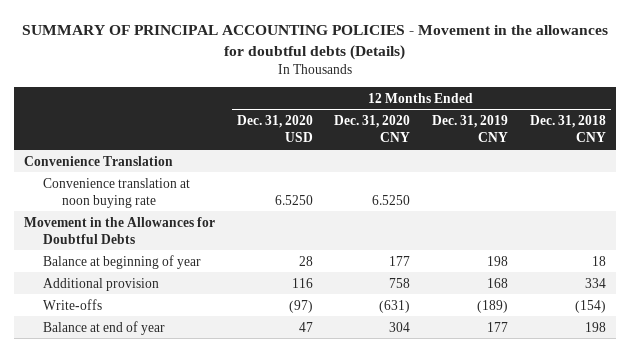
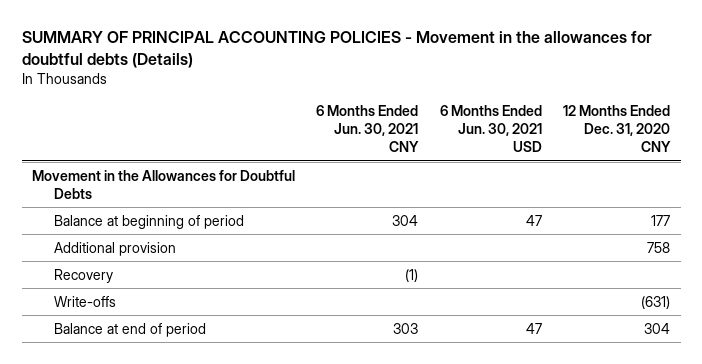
- | 12 Months Ended Dec. 31, 2020 USD | 12 Months Ended Dec. 31, 2020 CNY | 12 Months Ended Dec. 31, 2019 CNY | 12 Months Ended Dec. 31, 2018 CNY
+ | 6 Months Ended Jun. 30, 2021 CNY | 6 Months Ended Jun. 30, 2021 USD | 12 Months Ended Dec. 31, 2020 CNY
- Convenience Translation
- Convenience translation at noon buying rate | 6.5250 | 6.5250 | |
- Balance at beginning of year | 28 | 177 | 198 | 18
+ Balance at beginning of period | 304 | 47 | 177
+ Recovery | (1) | |
- Balance at end of year | 47 | 304 | 177 | 198
+ Balance at end of period | 303 | 47 | 304

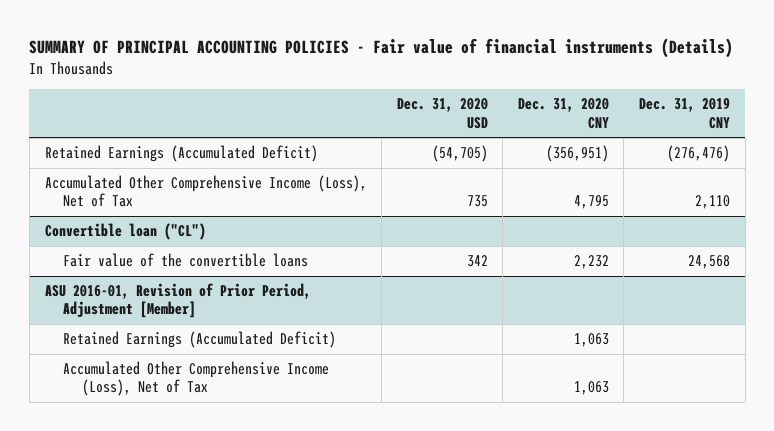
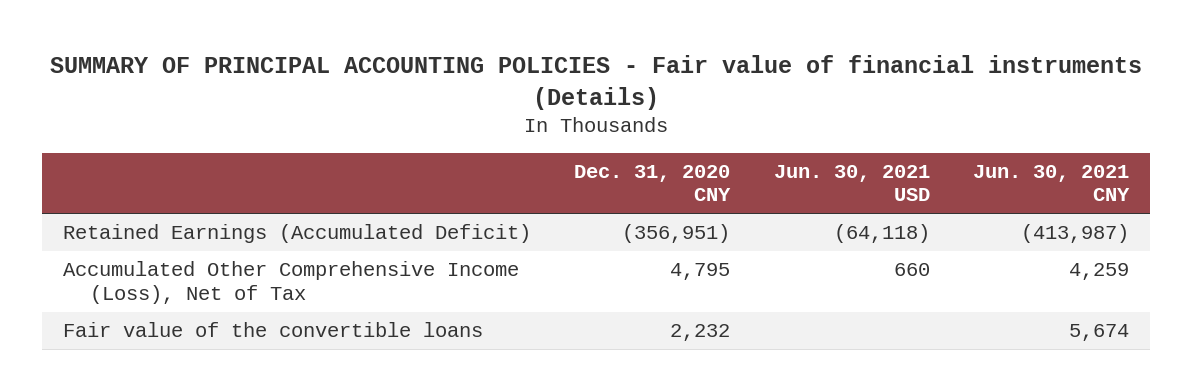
- | Dec. 31, 2020 USD | Dec. 31, 2020 CNY | Dec. 31, 2019 CNY
+ | Dec. 31, 2020 CNY | Jun. 30, 2021 USD | Jun. 30, 2021 CNY
- Convertible loan ("CL")
- ASU 2016-01, Revision of Prior Period, Adjustment [Member]
- Retained Earnings (Accumulated Deficit) | | 1,063 |
- Accumulated Other Comprehensive Income (Loss), Net of Tax | | 1,063 |

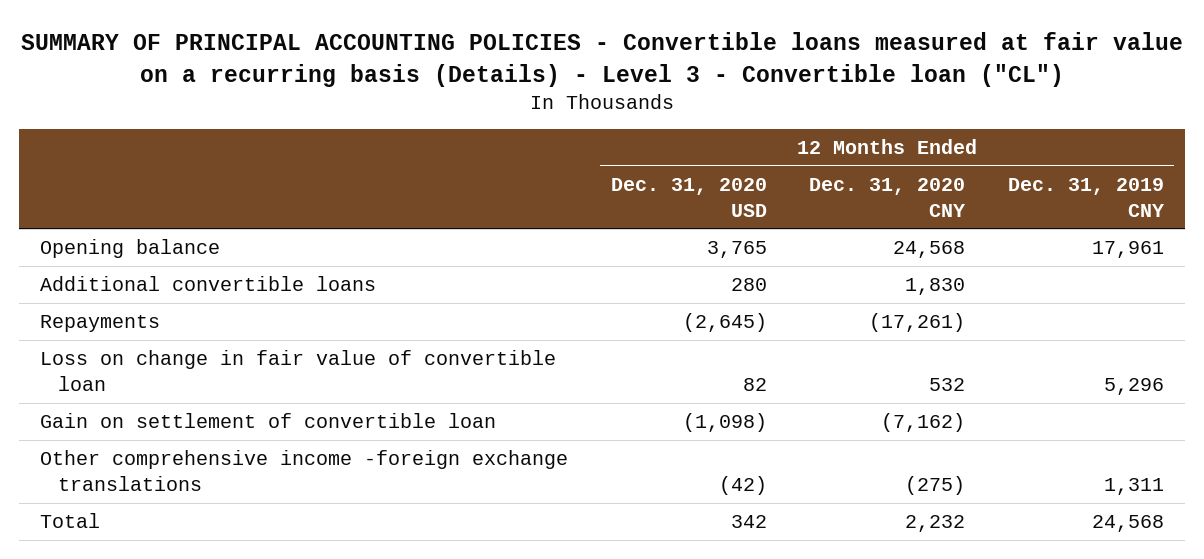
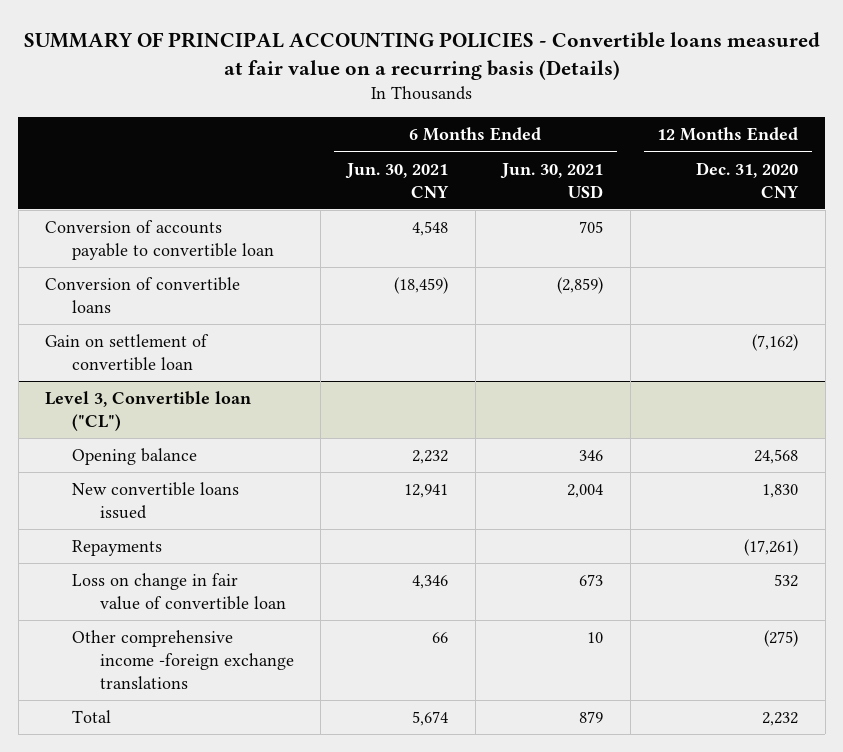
- SUMMARY OF PRINCIPAL ACCOUNTING POLICIES - Convertible loans measured at fair value on a recurring basis (Details) - Level 3 - Convertible loan ("CL")
+ SUMMARY OF PRINCIPAL ACCOUNTING POLICIES - Convertible loans measured at fair value on a recurring basis (Details)
- | 12 Months Ended Dec. 31, 2020 USD | 12 Months Ended Dec. 31, 2020 CNY | 12 Months Ended Dec. 31, 2019 CNY
+ | 6 Months Ended Jun. 30, 2021 CNY | 6 Months Ended Jun. 30, 2021 USD | 12 Months Ended Dec. 31, 2020 CNY
+ Conversion of accounts payable to convertible loan | 4,548 | 705 |
+ Conversion of convertible loans | (18,459) | (2,859) |
moved up: Gain on settlement of convertible loan | | | (7,162)
+ Level 3, Convertible loan ("CL")
- Additional convertible loans | 280 | 1,830 |
+ New convertible loans issued | 12,941 | 2,004 | 1,830

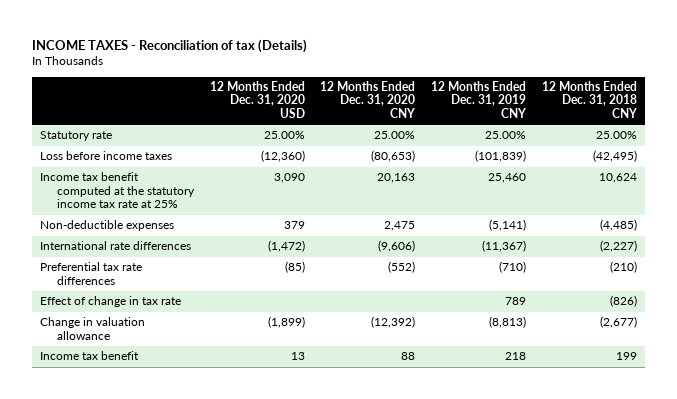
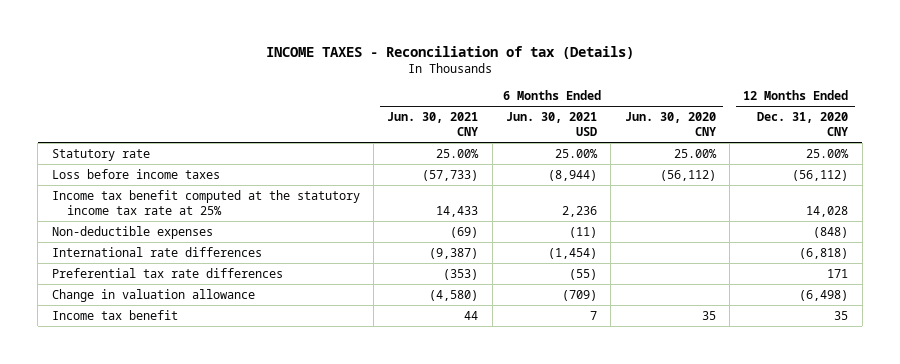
- | 12 Months Ended Dec. 31, 2020 USD | 12 Months Ended Dec. 31, 2020 CNY | 12 Months Ended Dec. 31, 2019 CNY | 12 Months Ended Dec. 31, 2018 CNY
+ | 6 Months Ended Jun. 30, 2021 CNY | 6 Months Ended Jun. 30, 2021 USD | 6 Months Ended Jun. 30, 2020 CNY | 12 Months Ended Dec. 31, 2020 CNY
- Loss before income taxes | (12,360) | (80,653) | (101,839) | (42,495)
- Income tax benefit computed at the statutory income tax rate at 25% | 3,090 | 20,163 | 25,460 | 10,624
- Non-deductible expenses | 379 | 2,475 | (5,141) | (4,485)
- International rate differences | (1,472) | (9,606) | (11,367) | (2,227)
- Preferential tax rate differences | (85) | (552) | (710) | (210)
- Effect of change in tax rate | | | 789 | (826)
- Change in valuation allowance | (1,899) | (12,392) | (8,813) | (2,677)
- Income tax benefit | 13 | 88 | 218 | 199
+ Loss before income taxes | (57,733) | (8,944) | (56,112) | (56,112)
+ Income tax benefit computed at the statutory income tax rate at 25% | 14,433 | 2,236 | | 14,028
+ Non-deductible expenses | (69) | (11) | | (848)
+ International rate differences | (9,387) | (1,454) | | (6,818)
+ Preferential tax rate differences | (353) | (55) | | 171
+ Change in valuation allowance | (4,580) | (709) | | (6,498)
+ Income tax benefit | 44 | 7 | 35 | 35

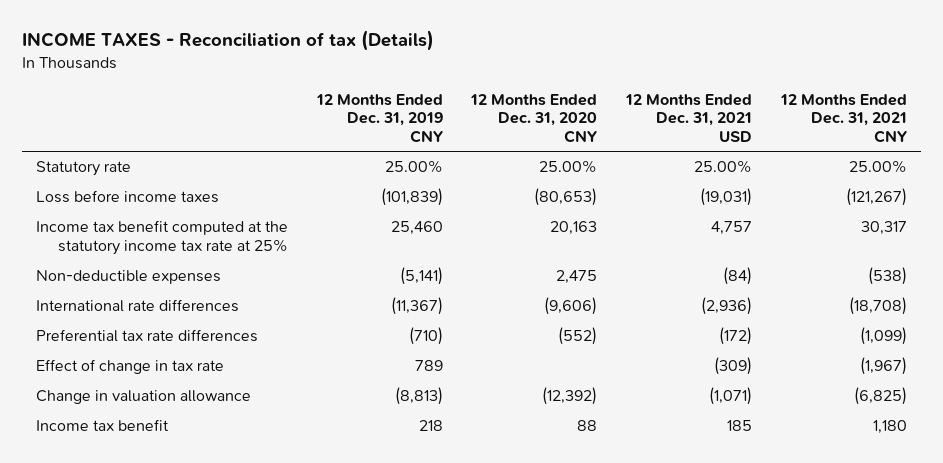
- | 6 Months Ended Jun. 30, 2021 CNY | 6 Months Ended Jun. 30, 2021 USD | 6 Months Ended Jun. 30, 2020 CNY | 12 Months Ended Dec. 31, 2020 CNY
+ | 12 Months Ended Dec. 31, 2019 CNY | 12 Months Ended Dec. 31, 2020 CNY | 12 Months Ended Dec. 31, 2021 USD | 12 Months Ended Dec. 31, 2021 CNY
- Loss before income taxes | (57,733) | (8,944) | (56,112) | (56,112)
- Income tax benefit computed at the statutory income tax rate at 25% | 14,433 | 2,236 | | 14,028
- Non-deductible expenses | (69) | (11) | | (848)
- International rate differences | (9,387) | (1,454) | | (6,818)
- Preferential tax rate differences | (353) | (55) | | 171
- Change in valuation allowance | (4,580) | (709) | | (6,498)
- Income tax benefit | 44 | 7 | 35 | 35
+ Loss before income taxes | (101,839) | (80,653) | (19,031) | (121,267)
+ Income tax benefit computed at the statutory income tax rate at 25% | 25,460 | 20,163 | 4,757 | 30,317
+ Non-deductible expenses | (5,141) | 2,475 | (84) | (538)
+ International rate differences | (11,367) | (9,606) | (2,936) | (18,708)
+ Preferential tax rate differences | (710) | (552) | (172) | (1,099)
+ Effect of change in tax rate | 789 | | (309) | (1,967)
+ Change in valuation allowance | (8,813) | (12,392) | (1,071) | (6,825)
+ Income tax benefit | 218 | 88 | 185 | 1,180

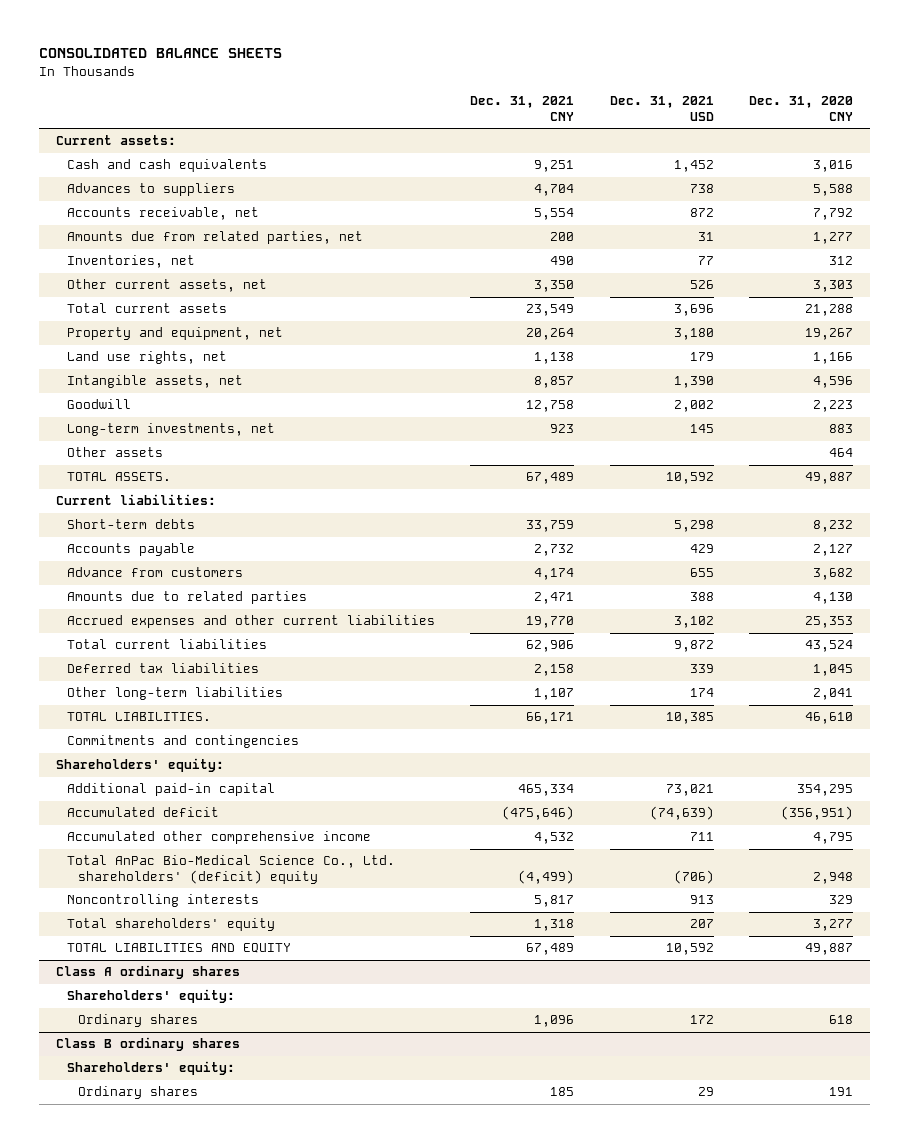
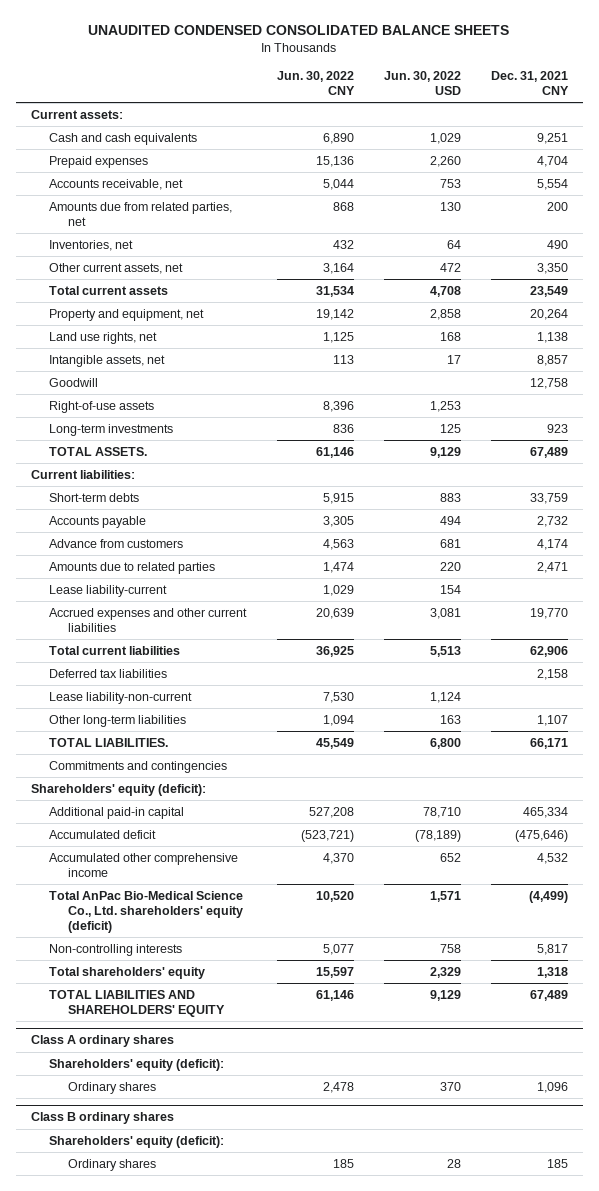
- CONSOLIDATED BALANCE SHEETS
+ UNAUDITED CONDENSED CONSOLIDATED BALANCE SHEETS
- | Dec. 31, 2021 CNY | Dec. 31, 2021 USD | Dec. 31, 2020 CNY
+ | Jun. 30, 2022 CNY | Jun. 30, 2022 USD | Dec. 31, 2021 CNY
- Advances to suppliers | 4,704 | 738 | 5,588
+ Prepaid expenses | 15,136 | 2,260 | 4,704
- Long-term investments, net | 923 | 145 | 883
- Other assets | | | 464
+ Right-of-use assets | 8,396 | 1,253 |
+ Long-term investments | 836 | 125 | 923
+ Lease liability-current | 1,029 | 154 |
+ Lease liability-non-current | 7,530 | 1,124 |
- Shareholders' equity:
+ Shareholders' equity (deficit):
- Total AnPac Bio-Medical Science Co., Ltd. shareholders' (deficit) equity | (4,499) | (706) | 2,948
- Noncontrolling interests | 5,817 | 913 | 329
+ Total AnPac Bio-Medical Science Co., Ltd. shareholders' equity (deficit) | 10,520 | 1,571 | (4,499)
+ Non-controlling interests | 5,077 | 758 | 5,817
- TOTAL LIABILITIES AND EQUITY | 67,489 | 10,592 | 49,887
+ TOTAL LIABILITIES AND SHAREHOLDERS' EQUITY | 61,146 | 9,129 | 67,489
@ Class A ordinary shares
- Shareholders' equity:
+ Shareholders' equity (deficit):
@ Class B ordinary shares
- Shareholders' equity:
+ Shareholders' equity (deficit):

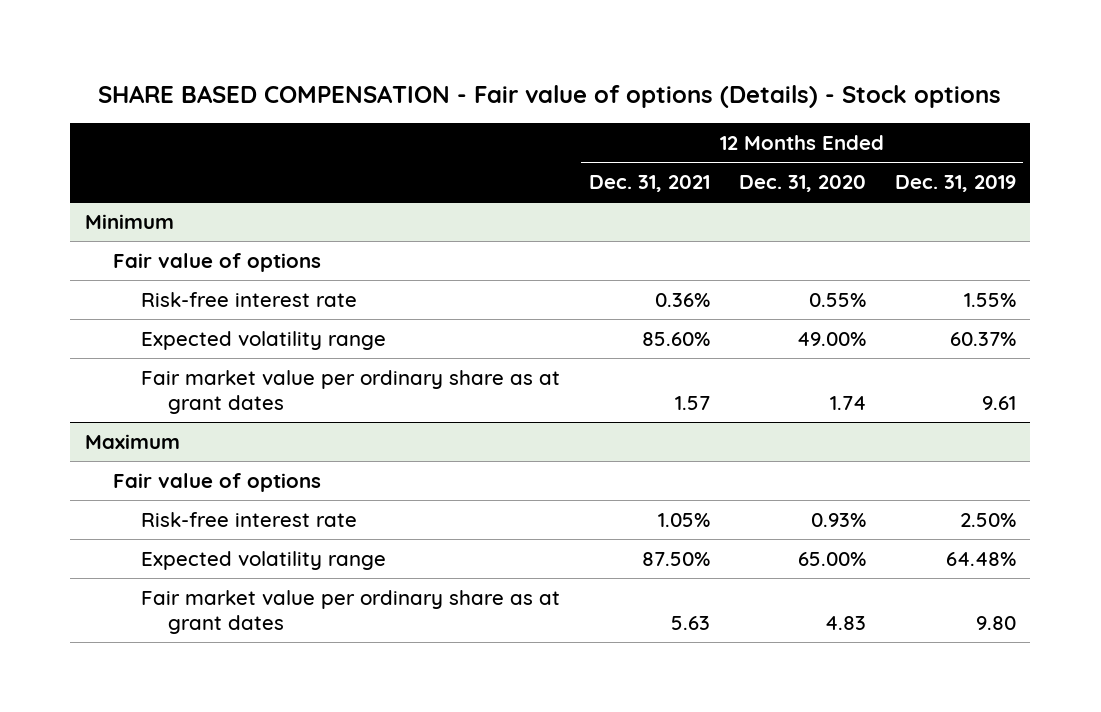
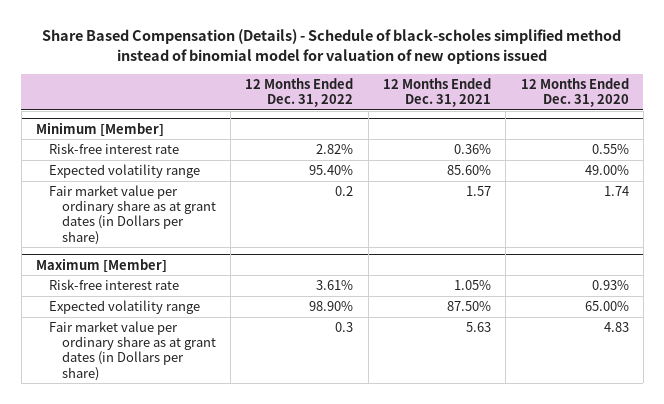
- SHARE BASED COMPENSATION - Fair value of options (Details) - Stock options
+ Share Based Compensation (Details) - Schedule of black-scholes simplified method instead of binomial model for valuation of new options issued
- | 12 Months Ended Dec. 31, 2021 | 12 Months Ended Dec. 31, 2020 | 12 Months Ended Dec. 31, 2019
+ | 12 Months Ended Dec. 31, 2022 | 12 Months Ended Dec. 31, 2021 | 12 Months Ended Dec. 31, 2020
- Minimum
- Fair value of options
+ Minimum [Member]
- Fair market value per ordinary share as at grant dates | 1.57 | 1.74 | 9.61
- Maximum
- Fair value of options
+ Fair market value per ordinary share as at grant dates (in Dollars per share) | 0.2 | 1.57 | 1.74
+ Maximum [Member]
- Fair market value per ordinary share as at grant dates | 5.63 | 4.83 | 9.80
+ Fair market value per ordinary share as at grant dates (in Dollars per share) | 0.3 | 5.63 | 4.83

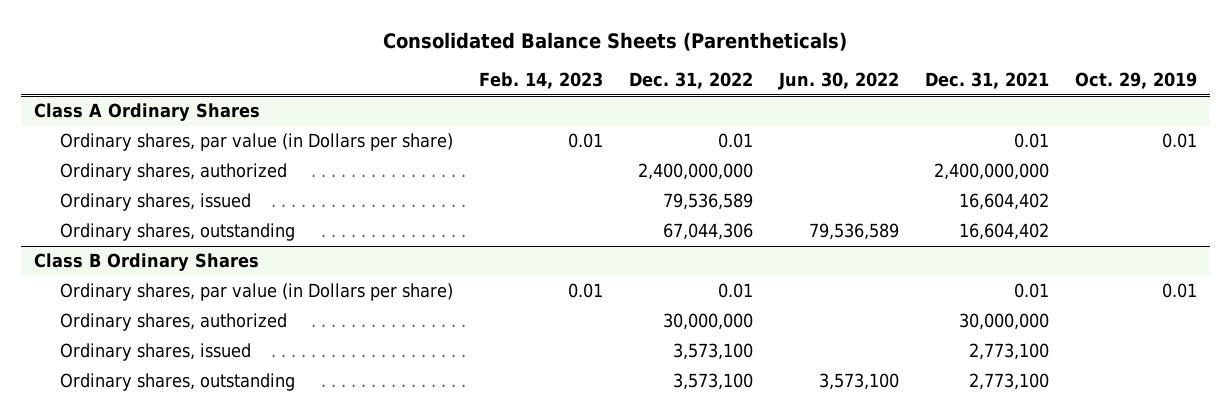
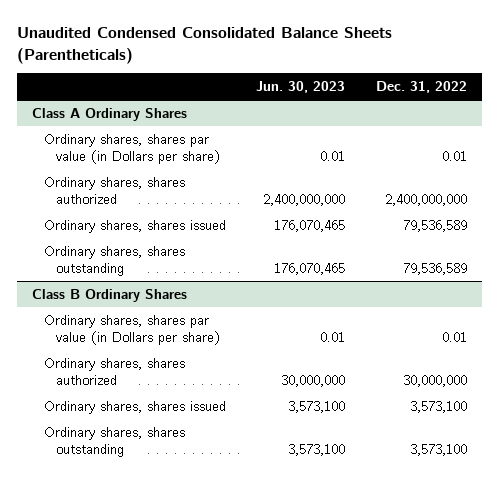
- Consolidated Balance Sheets (Parentheticals)
+ Unaudited Condensed Consolidated Balance Sheets (Parentheticals)
- | Feb. 14, 2023 | Dec. 31, 2022 | Jun. 30, 2022 | Dec. 31, 2021 | Oct. 29, 2019
+ | Jun. 30, 2023 | Dec. 31, 2022
@ Class A Ordinary Shares
- Ordinary shares, par value (in Dollars per share) | 0.01 | 0.01 | | 0.01 | 0.01
- Ordinary shares, authorized | | 2,400,000,000 | | 2,400,000,000 |
- Ordinary shares, issued | | 79,536,589 | | 16,604,402 |
- Ordinary shares, outstanding | | 67,044,306 | 79,536,589 | 16,604,402 |
+ Ordinary shares, shares par value (in Dollars per share) | 0.01 | 0.01
+ Ordinary shares, shares authorized | 2,400,000,000 | 2,400,000,000
+ Ordinary shares, shares issued | 176,070,465 | 79,536,589
+ Ordinary shares, shares outstanding | 176,070,465 | 79,536,589
@ Class B Ordinary Shares
- Ordinary shares, par value (in Dollars per share) | 0.01 | 0.01 | | 0.01 | 0.01
- Ordinary shares, authorized | | 30,000,000 | | 30,000,000 |
- Ordinary shares, issued | | 3,573,100 | | 2,773,100 |
- Ordinary shares, outstanding | | 3,573,100 | 3,573,100 | 2,773,100 |
+ Ordinary shares, shares par value (in Dollars per share) | 0.01 | 0.01
+ Ordinary shares, shares authorized | 30,000,000 | 30,000,000
+ Ordinary shares, shares issued | 3,573,100 | 3,573,100
+ Ordinary shares, shares outstanding | 3,573,100 | 3,573,100

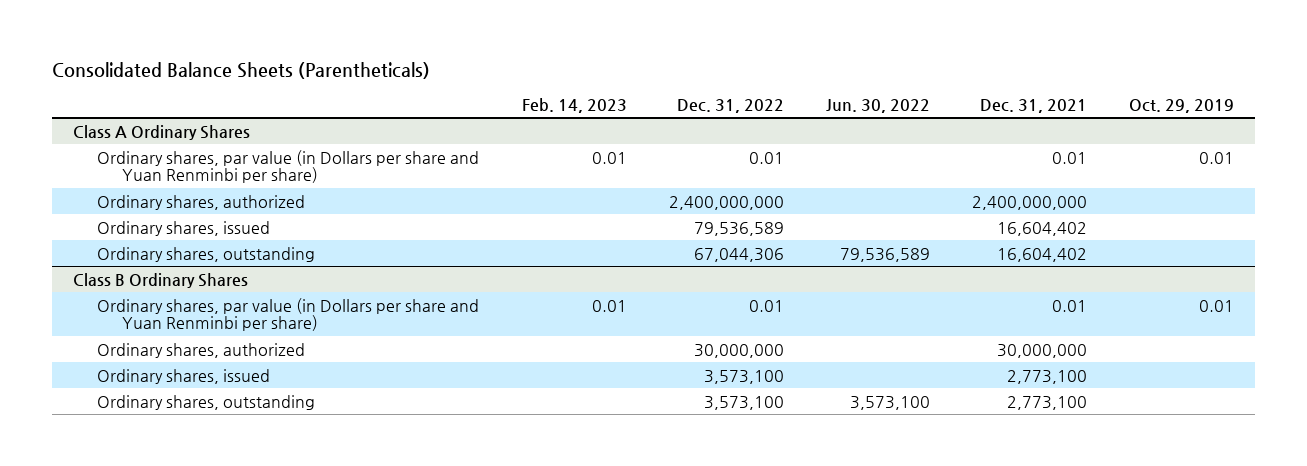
- Unaudited Condensed Consolidated Balance Sheets (Parentheticals)
+ Consolidated Balance Sheets (Parentheticals)
- | Jun. 30, 2023 | Dec. 31, 2022
+ | Feb. 14, 2023 | Dec. 31, 2022 | Jun. 30, 2022 | Dec. 31, 2021 | Oct. 29, 2019
@ Class A Ordinary Shares
- Ordinary shares, shares par value (in Dollars per share) | 0.01 | 0.01
- Ordinary shares, shares authorized | 2,400,000,000 | 2,400,000,000
- Ordinary shares, shares issued | 176,070,465 | 79,536,589
- Ordinary shares, shares outstanding | 176,070,465 | 79,536,589
+ Ordinary shares, par value (in Dollars per share and Yuan Renminbi per share) | 0.01 | 0.01 | | 0.01 | 0.01
+ Ordinary shares, authorized | | 2,400,000,000 | | 2,400,000,000 |
+ Ordinary shares, issued | | 79,536,589 | | 16,604,402 |
+ Ordinary shares, outstanding | | 67,044,306 | 79,536,589 | 16,604,402 |
@ Class B Ordinary Shares
- Ordinary shares, shares par value (in Dollars per share) | 0.01 | 0.01
- Ordinary shares, shares authorized | 30,000,000 | 30,000,000
- Ordinary shares, shares issued | 3,573,100 | 3,573,100
- Ordinary shares, shares outstanding | 3,573,100 | 3,573,100
+ Ordinary shares, par value (in Dollars per share and Yuan Renminbi per share) | 0.01 | 0.01 | | 0.01 | 0.01
+ Ordinary shares, authorized | | 30,000,000 | | 30,000,000 |
+ Ordinary shares, issued | | 3,573,100 | | 2,773,100 |
+ Ordinary shares, outstanding | | 3,573,100 | 3,573,100 | 2,773,100 |

